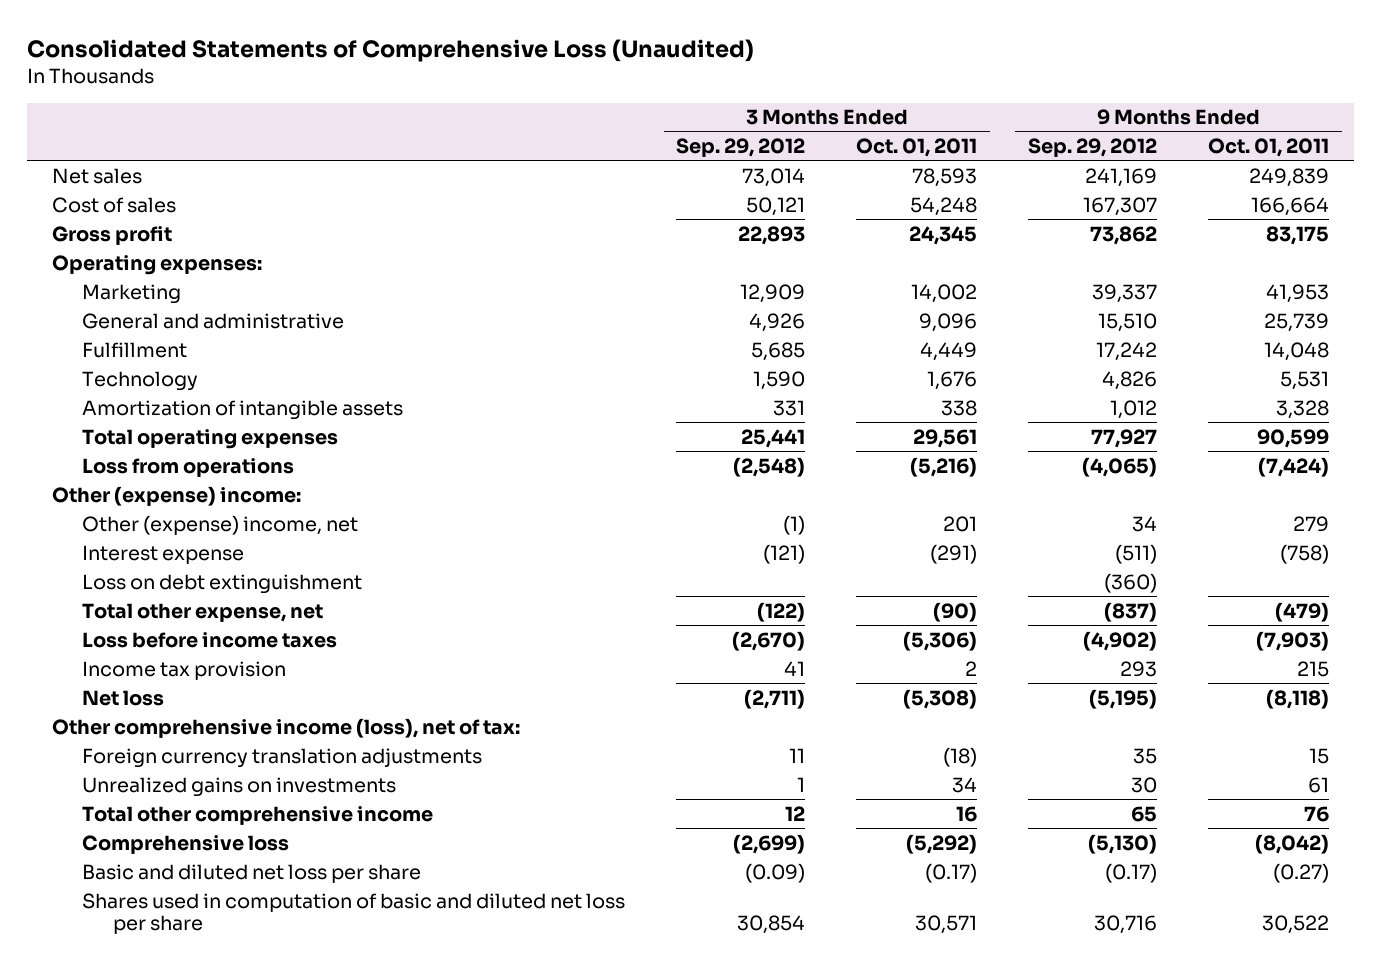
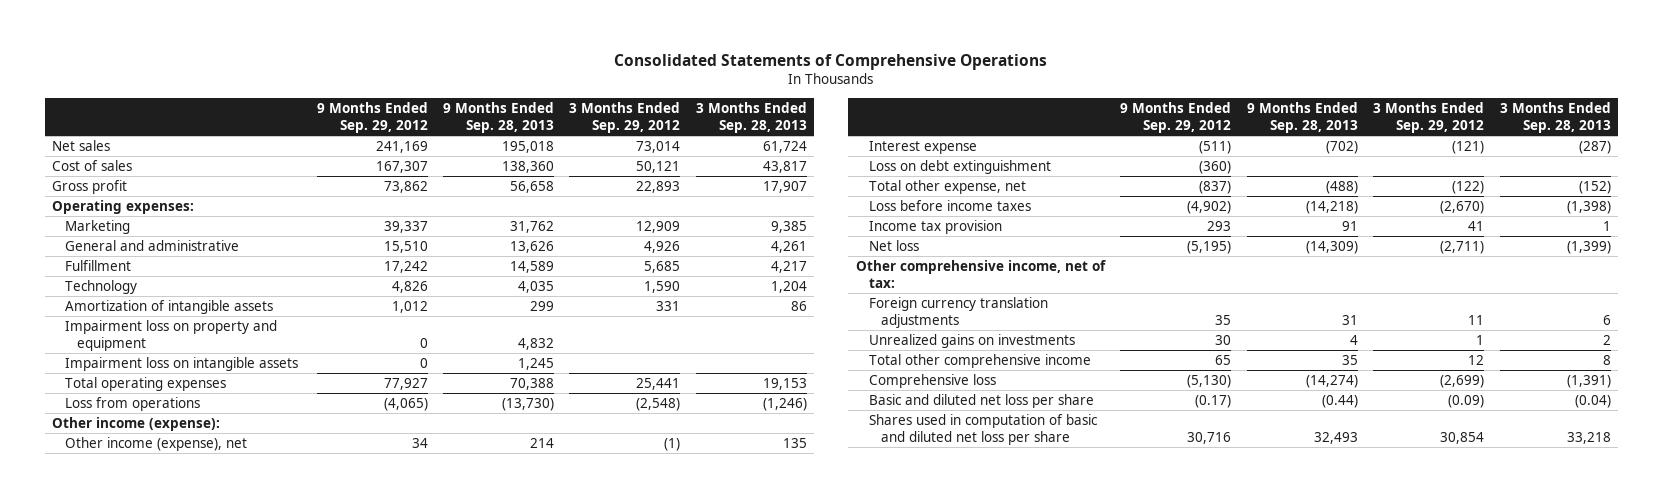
- Consolidated Statements of Comprehensive Loss (Unaudited)
+ Consolidated Statements of Comprehensive Operations
- | 3 Months Ended Sep. 29, 2012 | 3 Months Ended Oct. 01, 2011 | 9 Months Ended Sep. 29, 2012 | 9 Months Ended Oct. 01, 2011
+ | 9 Months Ended Sep. 29, 2012 | 9 Months Ended Sep. 28, 2013 | 3 Months Ended Sep. 29, 2012 | 3 Months Ended Sep. 28, 2013
+ Impairment loss on property and equipment | 0 | 4,832 | |
+ Impairment loss on intangible assets | 0 | 1,245 | |
- Other (expense) income:
- Other (expense) income, net | (1) | 201 | 34 | 279
+ Other income (expense):
+ Other income (expense), net | 34 | 214 | (1) | 135
- Other comprehensive income (loss), net of tax:
+ Other comprehensive income, net of tax:

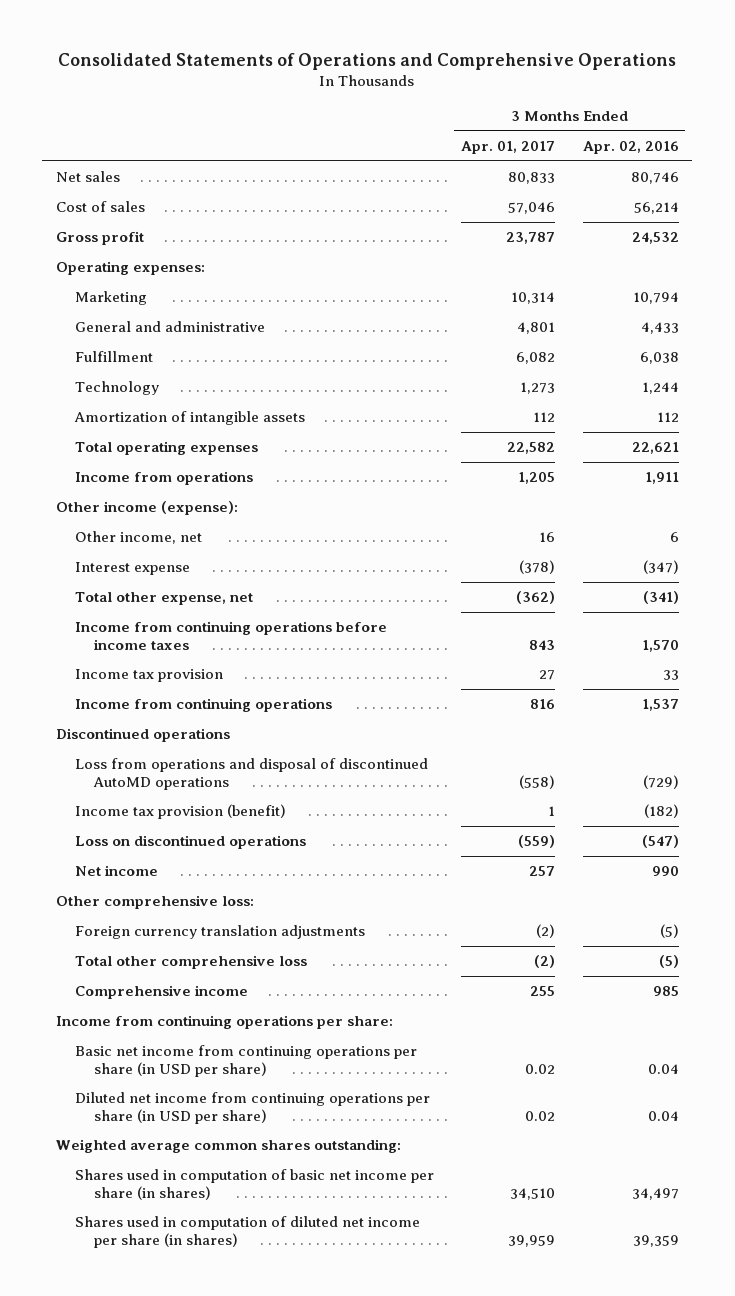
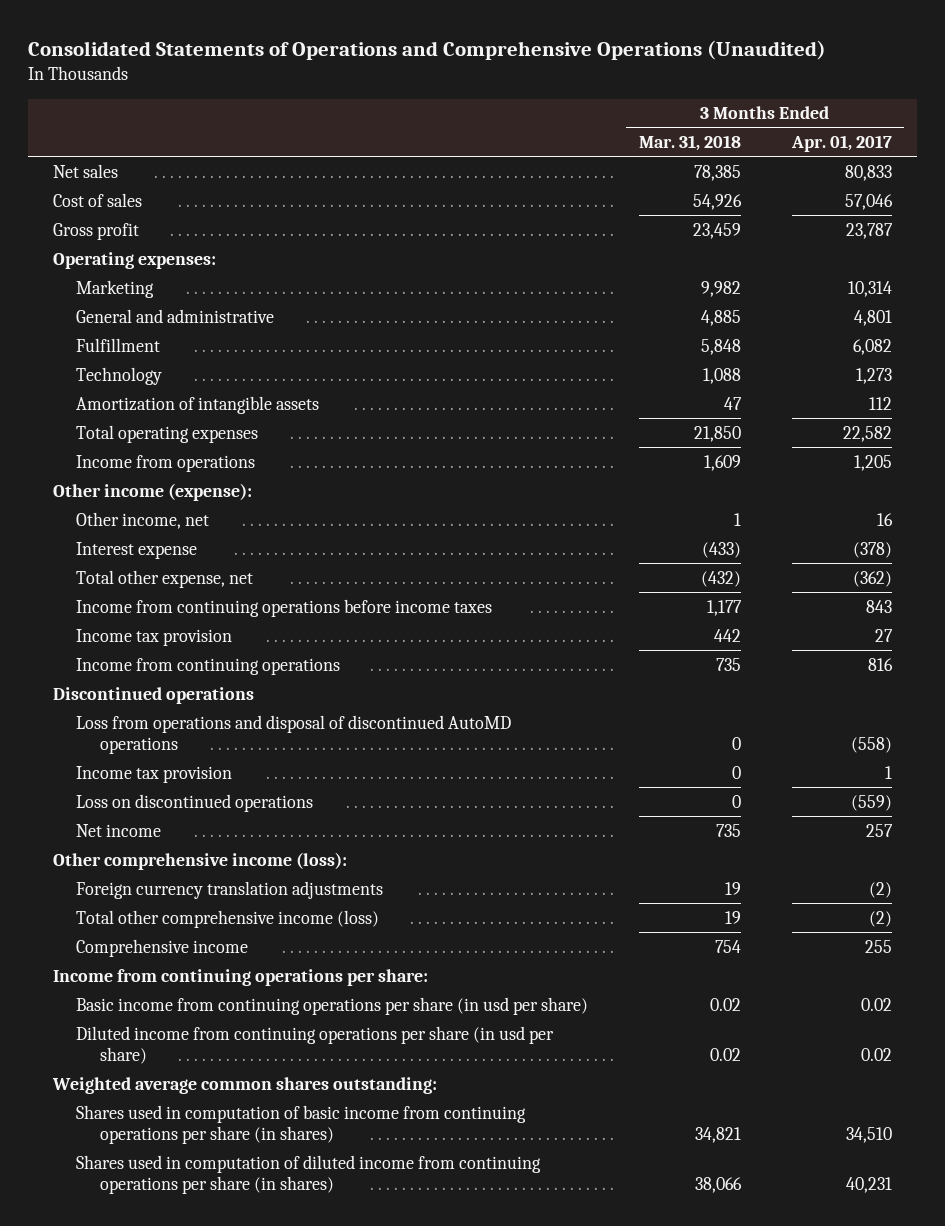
- Consolidated Statements of Operations and Comprehensive Operations
+ Consolidated Statements of Operations and Comprehensive Operations (Unaudited)
- | 3 Months Ended Apr. 01, 2017 | 3 Months Ended Apr. 02, 2016
+ | 3 Months Ended Mar. 31, 2018 | 3 Months Ended Apr. 01, 2017
- Income tax provision (benefit) | 1 | (182)
+ Income tax provision | 0 | 1
- Other comprehensive loss:
+ Other comprehensive income (loss):
- Total other comprehensive loss | (2) | (5)
+ Total other comprehensive income (loss) | 19 | (2)
- Basic net income from continuing operations per share (in USD per share) | 0.02 | 0.04
- Diluted net income from continuing operations per share (in USD per share) | 0.02 | 0.04
+ Basic income from continuing operations per share (in usd per share) | 0.02 | 0.02
+ Diluted income from continuing operations per share (in usd per share) | 0.02 | 0.02
- Shares used in computation of basic net income per share (in shares) | 34,510 | 34,497
- Shares used in computation of diluted net income per share (in shares) | 39,959 | 39,359
+ Shares used in computation of basic income from continuing operations per share (in shares) | 34,821 | 34,510
+ Shares used in computation of diluted income from continuing operations per share (in shares) | 38,066 | 40,231

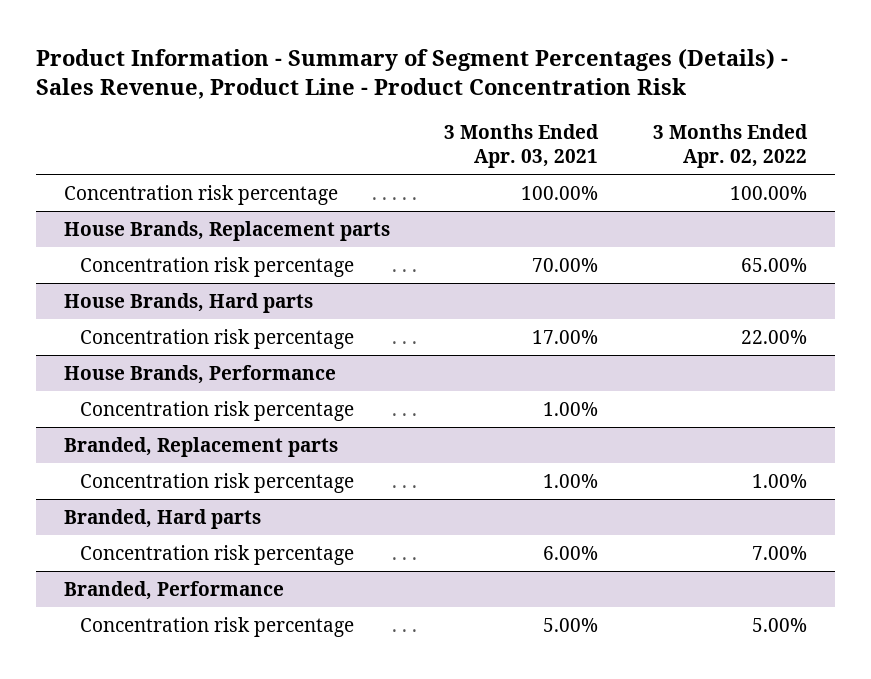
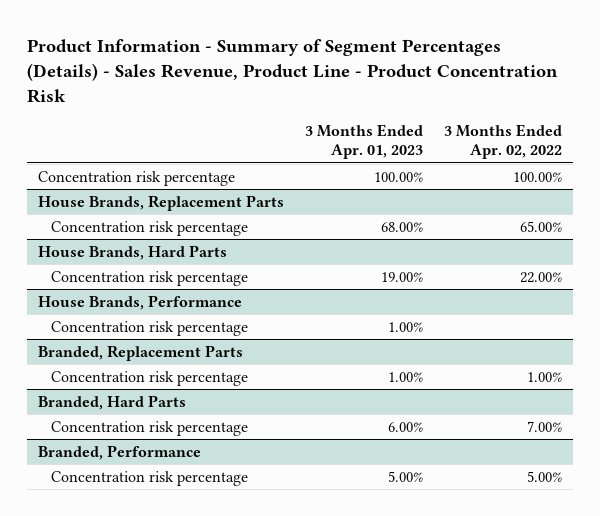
- | 3 Months Ended Apr. 03, 2021 | 3 Months Ended Apr. 02, 2022
+ | 3 Months Ended Apr. 01, 2023 | 3 Months Ended Apr. 02, 2022
- House Brands, Replacement parts
+ House Brands, Replacement Parts
- House Brands, Hard parts
+ House Brands, Hard Parts
- Branded, Replacement parts
+ Branded, Replacement Parts
- Branded, Hard parts
+ Branded, Hard Parts

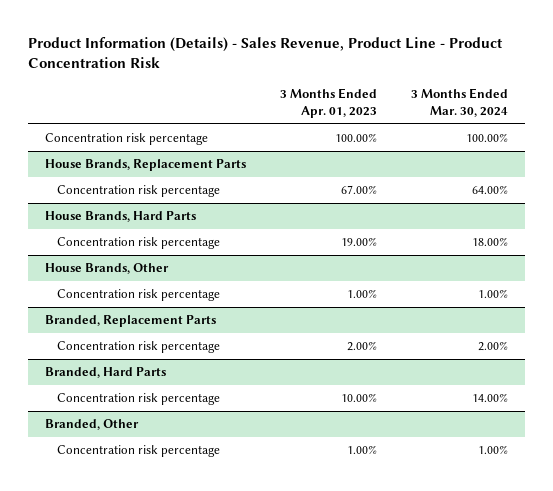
- Product Information - Summary of Segment Percentages (Details) - Sales Revenue, Product Line - Product Concentration Risk
+ Product Information (Details) - Sales Revenue, Product Line - Product Concentration Risk
- | 3 Months Ended Apr. 01, 2023 | 3 Months Ended Apr. 02, 2022
+ | 3 Months Ended Apr. 01, 2023 | 3 Months Ended Mar. 30, 2024
@ House Brands, Replacement Parts
- Concentration risk percentage | 68.00% | 65.00%
+ Concentration risk percentage | 67.00% | 64.00%
- House Brands, Performance
+ House Brands, Other
@ Branded, Replacement Parts
- Concentration risk percentage | 1.00% | 1.00%
+ Concentration risk percentage | 2.00% | 2.00%
@ Branded, Hard Parts
- Concentration risk percentage | 6.00% | 7.00%
- Branded, Performance
- Concentration risk percentage | 5.00% | 5.00%
@ Branded, Hard Parts
+ Concentration risk percentage | 10.00% | 14.00%
+ Branded, Other
+ Concentration risk percentage | 1.00% | 1.00%

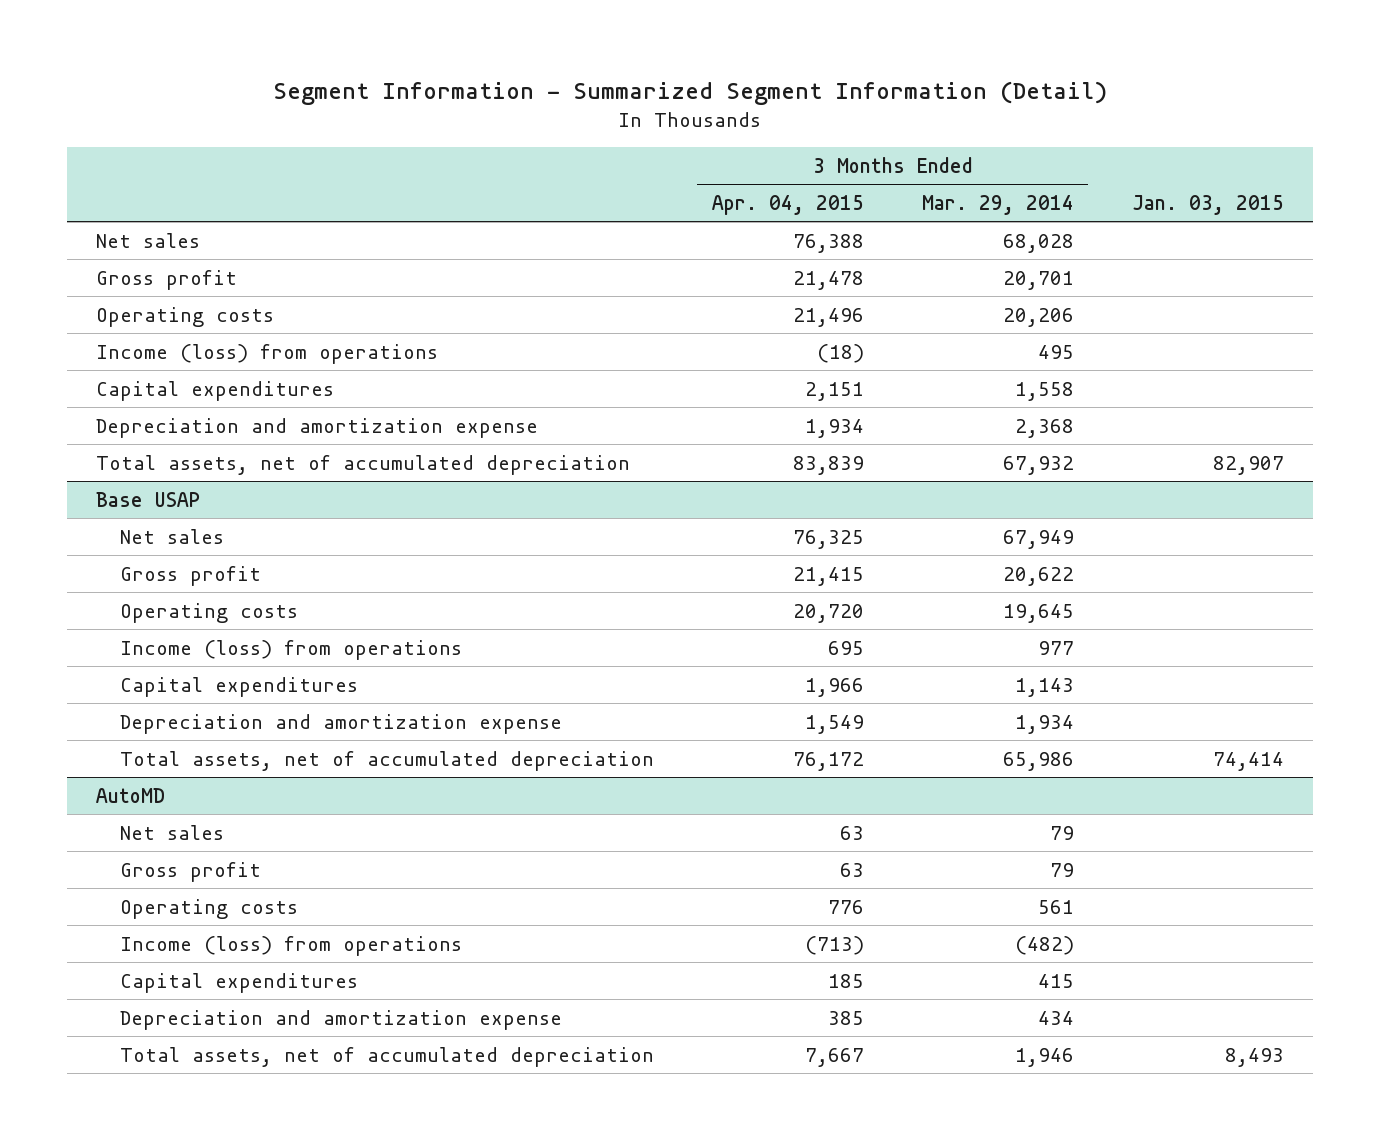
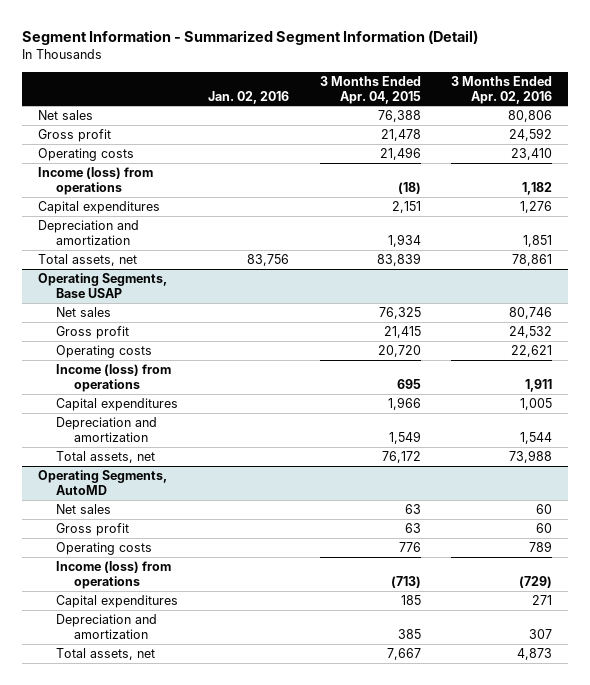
- | 3 Months Ended Apr. 04, 2015 | 3 Months Ended Mar. 29, 2014 | Jan. 03, 2015
+ | Jan. 02, 2016 | 3 Months Ended Apr. 04, 2015 | 3 Months Ended Apr. 02, 2016
- Depreciation and amortization expense | 1,934 | 2,368 |
- Total assets, net of accumulated depreciation | 83,839 | 67,932 | 82,907
- Base USAP
+ Depreciation and amortization | | 1,934 | 1,851
+ Total assets, net | 83,756 | 83,839 | 78,861
+ Operating Segments, Base USAP
- Depreciation and amortization expense | 1,549 | 1,934 |
- Total assets, net of accumulated depreciation | 76,172 | 65,986 | 74,414
- AutoMD
+ Depreciation and amortization | | 1,549 | 1,544
+ Total assets, net | | 76,172 | 73,988
+ Operating Segments, AutoMD
- Depreciation and amortization expense | 385 | 434 |
- Total assets, net of accumulated depreciation | 7,667 | 1,946 | 8,493
+ Depreciation and amortization | | 385 | 307
+ Total assets, net | | 7,667 | 4,873

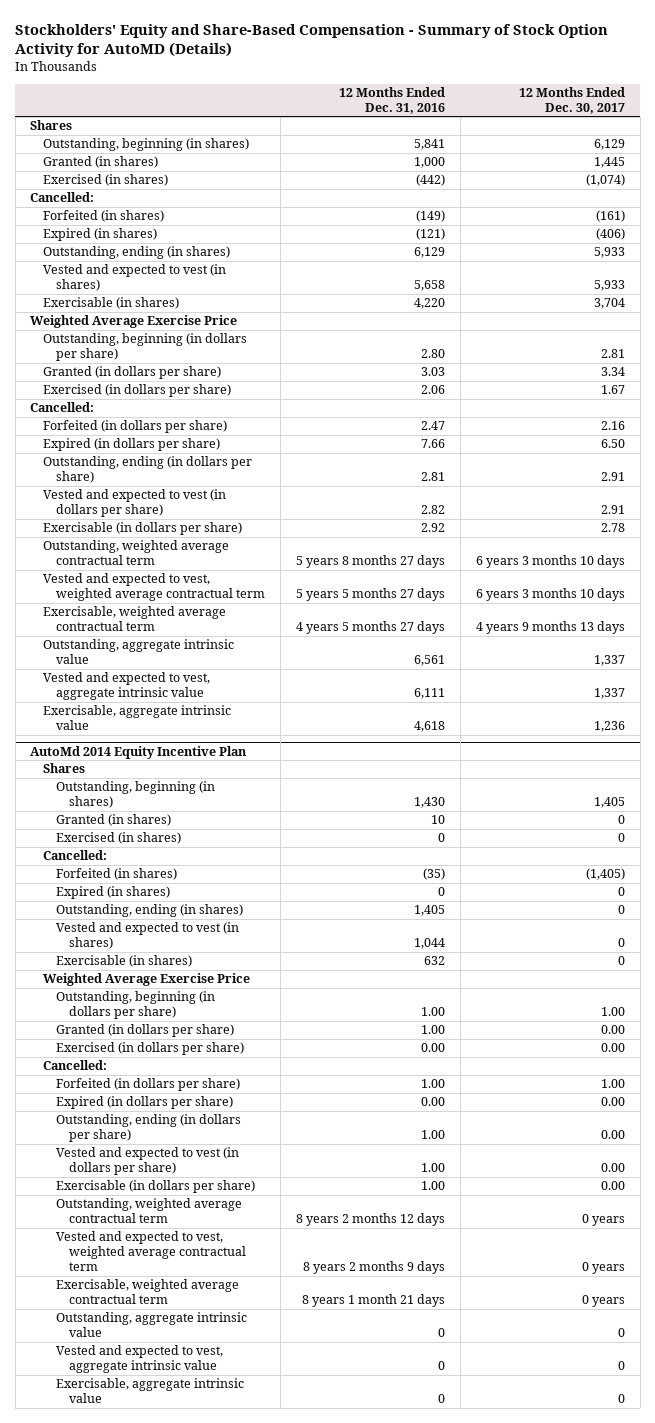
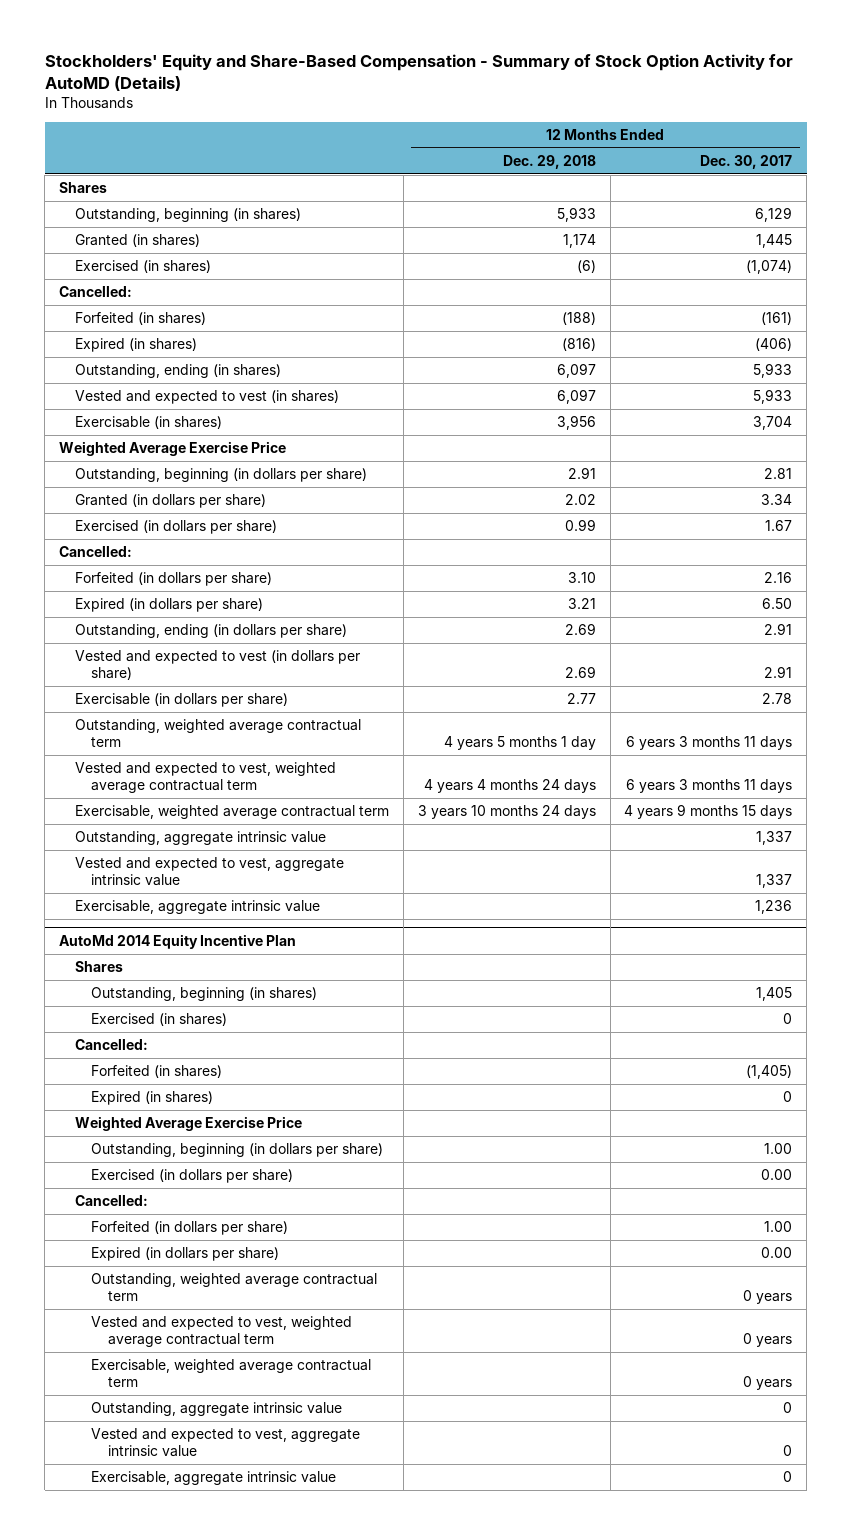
- | 12 Months Ended Dec. 31, 2016 | 12 Months Ended Dec. 30, 2017
+ | 12 Months Ended Dec. 29, 2018 | 12 Months Ended Dec. 30, 2017
- Outstanding, weighted average contractual term | 5 years 8 months 27 days | 6 years 3 months 10 days
- Vested and expected to vest, weighted average contractual term | 5 years 5 months 27 days | 6 years 3 months 10 days
- Exercisable, weighted average contractual term | 4 years 5 months 27 days | 4 years 9 months 13 days
+ Outstanding, weighted average contractual term | 4 years 5 months 1 day | 6 years 3 months 11 days
+ Vested and expected to vest, weighted average contractual term | 4 years 4 months 24 days | 6 years 3 months 11 days
+ Exercisable, weighted average contractual term | 3 years 10 months 24 days | 4 years 9 months 15 days
@ AutoMd 2014 Equity Incentive Plan
- Granted (in shares) | 10 | 0
- Outstanding, ending (in shares) | 1,405 | 0
- Vested and expected to vest (in shares) | 1,044 | 0
- Exercisable (in shares) | 632 | 0
- Granted (in dollars per share) | 1.00 | 0.00
- Outstanding, ending (in dollars per share) | 1.00 | 0.00
- Vested and expected to vest (in dollars per share) | 1.00 | 0.00
- Exercisable (in dollars per share) | 1.00 | 0.00

